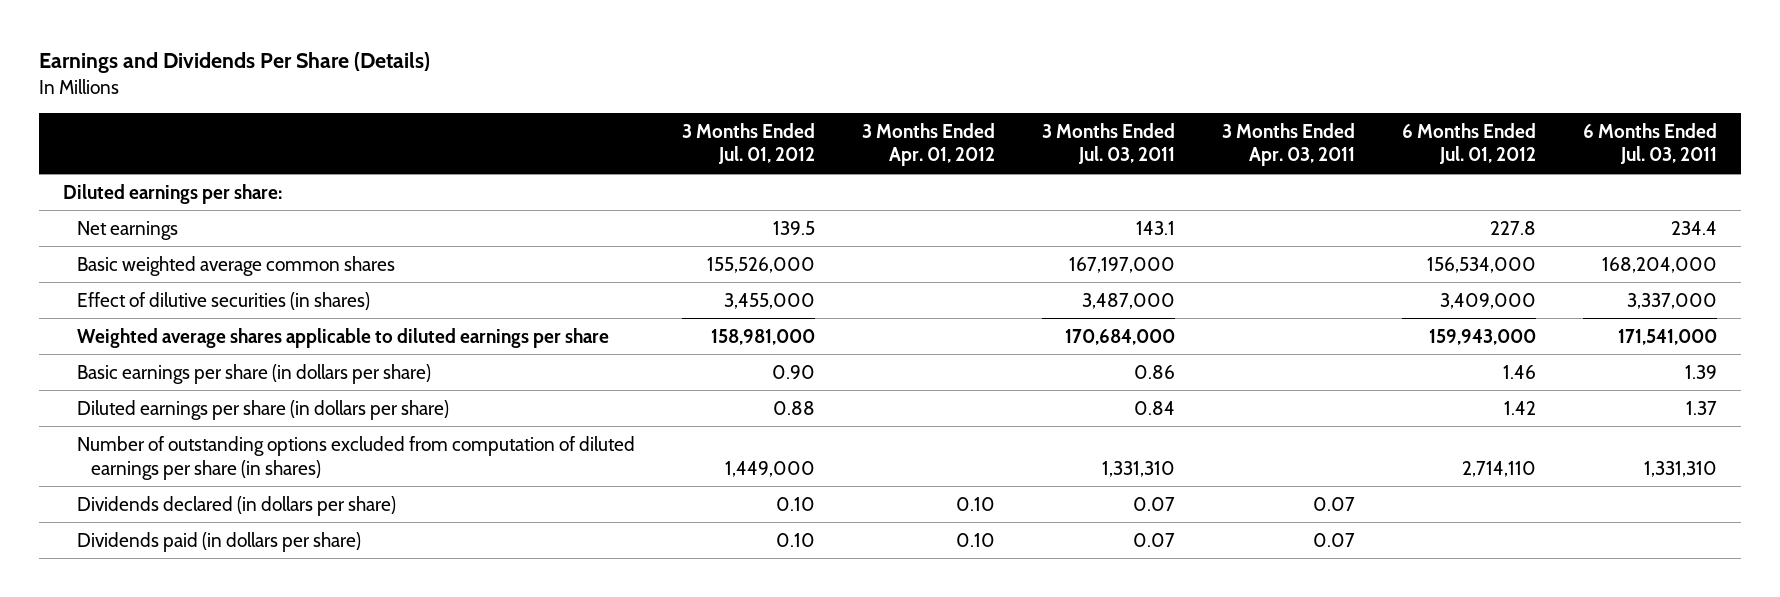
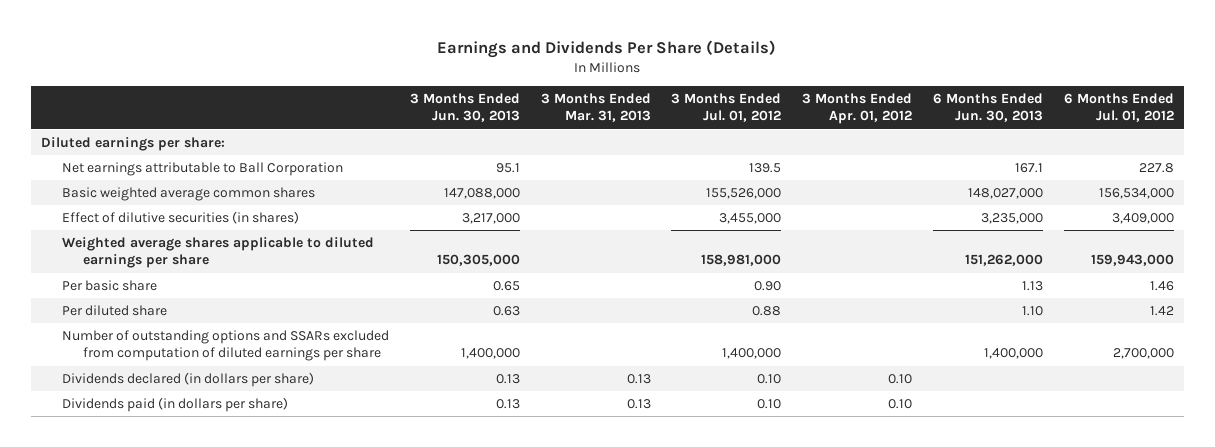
- | 3 Months Ended Jul. 01, 2012 | 3 Months Ended Apr. 01, 2012 | 3 Months Ended Jul. 03, 2011 | 3 Months Ended Apr. 03, 2011 | 6 Months Ended Jul. 01, 2012 | 6 Months Ended Jul. 03, 2011
+ | 3 Months Ended Jun. 30, 2013 | 3 Months Ended Mar. 31, 2013 | 3 Months Ended Jul. 01, 2012 | 3 Months Ended Apr. 01, 2012 | 6 Months Ended Jun. 30, 2013 | 6 Months Ended Jul. 01, 2012
- Net earnings | 139.5 | | 143.1 | | 227.8 | 234.4
+ Net earnings attributable to Ball Corporation | 95.1 | | 139.5 | | 167.1 | 227.8
- Basic earnings per share (in dollars per share) | 0.90 | | 0.86 | | 1.46 | 1.39
- Diluted earnings per share (in dollars per share) | 0.88 | | 0.84 | | 1.42 | 1.37
- Number of outstanding options excluded from computation of diluted earnings per share (in shares) | 1,449,000 | | 1,331,310 | | 2,714,110 | 1,331,310
+ Per basic share | 0.65 | | 0.90 | | 1.13 | 1.46
+ Per diluted share | 0.63 | | 0.88 | | 1.10 | 1.42
+ Number of outstanding options and SSARs excluded from computation of diluted earnings per share | 1,400,000 | | 1,400,000 | | 1,400,000 | 2,700,000

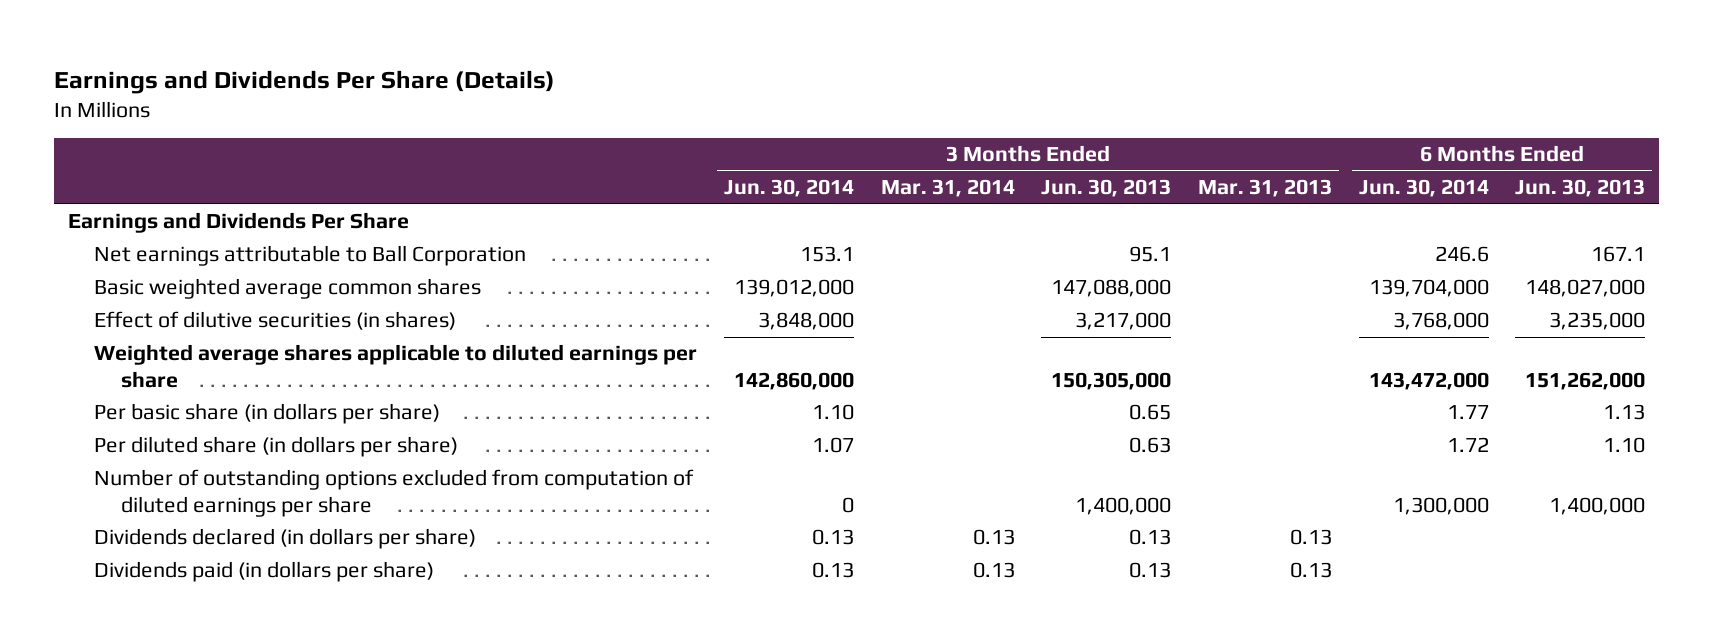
- | 3 Months Ended Jun. 30, 2013 | 3 Months Ended Mar. 31, 2013 | 3 Months Ended Jul. 01, 2012 | 3 Months Ended Apr. 01, 2012 | 6 Months Ended Jun. 30, 2013 | 6 Months Ended Jul. 01, 2012
+ | 3 Months Ended Jun. 30, 2014 | 3 Months Ended Mar. 31, 2014 | 3 Months Ended Jun. 30, 2013 | 3 Months Ended Mar. 31, 2013 | 6 Months Ended Jun. 30, 2014 | 6 Months Ended Jun. 30, 2013
- Diluted earnings per share:
+ Earnings and Dividends Per Share
- Per basic share | 0.65 | | 0.90 | | 1.13 | 1.46
- Per diluted share | 0.63 | | 0.88 | | 1.10 | 1.42
- Number of outstanding options and SSARs excluded from computation of diluted earnings per share | 1,400,000 | | 1,400,000 | | 1,400,000 | 2,700,000
+ Per basic share (in dollars per share) | 1.10 | | 0.65 | | 1.77 | 1.13
+ Per diluted share (in dollars per share) | 1.07 | | 0.63 | | 1.72 | 1.10
+ Number of outstanding options excluded from computation of diluted earnings per share | 0 | | 1,400,000 | | 1,300,000 | 1,400,000

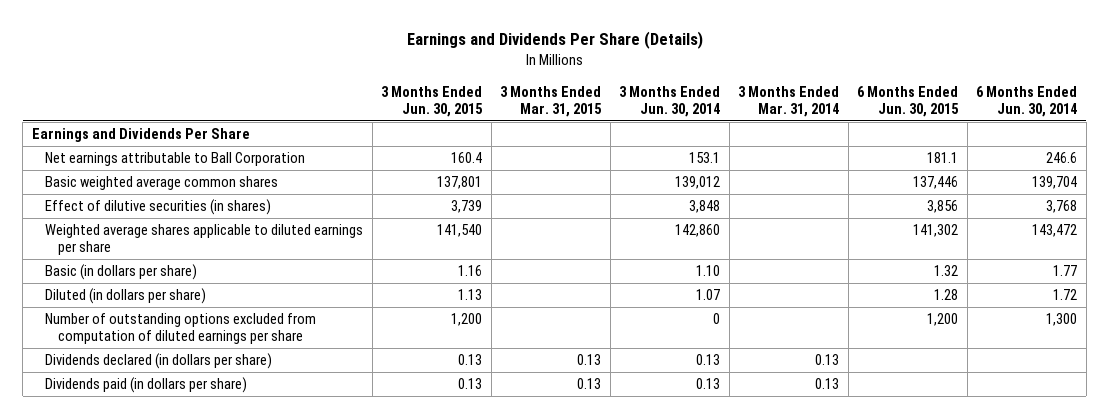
- | 3 Months Ended Jun. 30, 2014 | 3 Months Ended Mar. 31, 2014 | 3 Months Ended Jun. 30, 2013 | 3 Months Ended Mar. 31, 2013 | 6 Months Ended Jun. 30, 2014 | 6 Months Ended Jun. 30, 2013
+ | 3 Months Ended Jun. 30, 2015 | 3 Months Ended Mar. 31, 2015 | 3 Months Ended Jun. 30, 2014 | 3 Months Ended Mar. 31, 2014 | 6 Months Ended Jun. 30, 2015 | 6 Months Ended Jun. 30, 2014
- Basic weighted average common shares | 139,012,000 | | 147,088,000 | | 139,704,000 | 148,027,000
- Effect of dilutive securities (in shares) | 3,848,000 | | 3,217,000 | | 3,768,000 | 3,235,000
- Weighted average shares applicable to diluted earnings per share | 142,860,000 | | 150,305,000 | | 143,472,000 | 151,262,000
- Per basic share (in dollars per share) | 1.10 | | 0.65 | | 1.77 | 1.13
- Per diluted share (in dollars per share) | 1.07 | | 0.63 | | 1.72 | 1.10
- Number of outstanding options excluded from computation of diluted earnings per share | 0 | | 1,400,000 | | 1,300,000 | 1,400,000
+ Basic weighted average common shares | 137,801 | | 139,012 | | 137,446 | 139,704
+ Effect of dilutive securities (in shares) | 3,739 | | 3,848 | | 3,856 | 3,768
+ Weighted average shares applicable to diluted earnings per share | 141,540 | | 142,860 | | 141,302 | 143,472
+ Basic (in dollars per share) | 1.16 | | 1.10 | | 1.32 | 1.77
+ Diluted (in dollars per share) | 1.13 | | 1.07 | | 1.28 | 1.72
+ Number of outstanding options excluded from computation of diluted earnings per share | 1,200 | | 0 | | 1,200 | 1,300

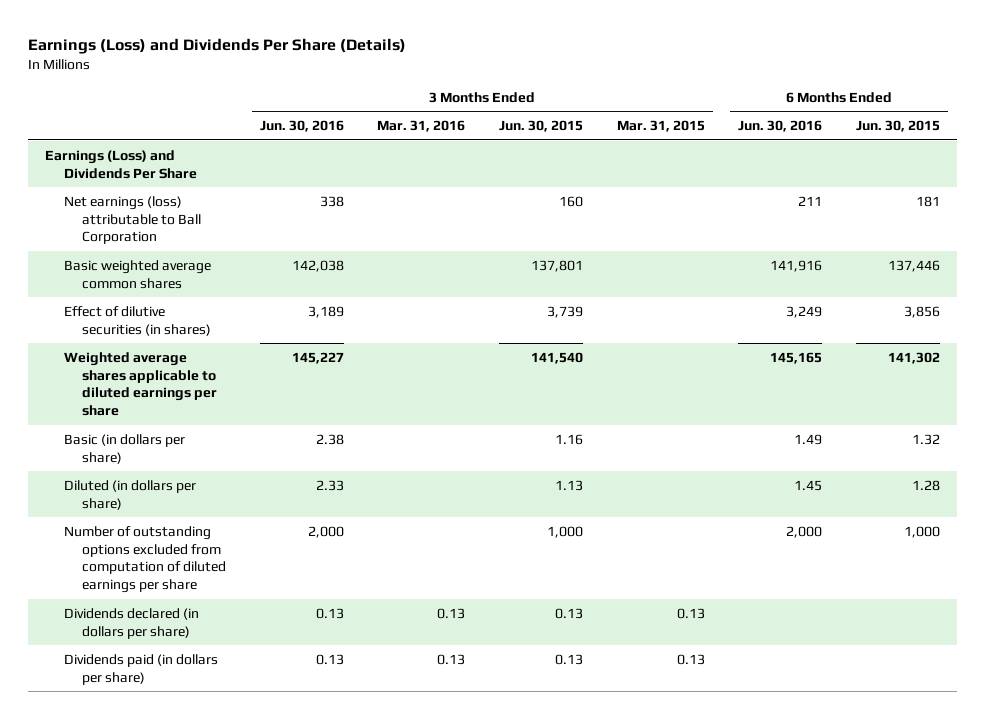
- Earnings and Dividends Per Share (Details)
+ Earnings (Loss) and Dividends Per Share (Details)
- | 3 Months Ended Jun. 30, 2015 | 3 Months Ended Mar. 31, 2015 | 3 Months Ended Jun. 30, 2014 | 3 Months Ended Mar. 31, 2014 | 6 Months Ended Jun. 30, 2015 | 6 Months Ended Jun. 30, 2014
+ | 3 Months Ended Jun. 30, 2016 | 3 Months Ended Mar. 31, 2016 | 3 Months Ended Jun. 30, 2015 | 3 Months Ended Mar. 31, 2015 | 6 Months Ended Jun. 30, 2016 | 6 Months Ended Jun. 30, 2015
- Earnings and Dividends Per Share
- Net earnings attributable to Ball Corporation | 160.4 | | 153.1 | | 181.1 | 246.6
+ Earnings (Loss) and Dividends Per Share
+ Net earnings (loss) attributable to Ball Corporation | 338 | | 160 | | 211 | 181
- Number of outstanding options excluded from computation of diluted earnings per share | 1,200 | | 0 | | 1,200 | 1,300
+ Number of outstanding options excluded from computation of diluted earnings per share | 2,000 | | 1,000 | | 2,000 | 1,000

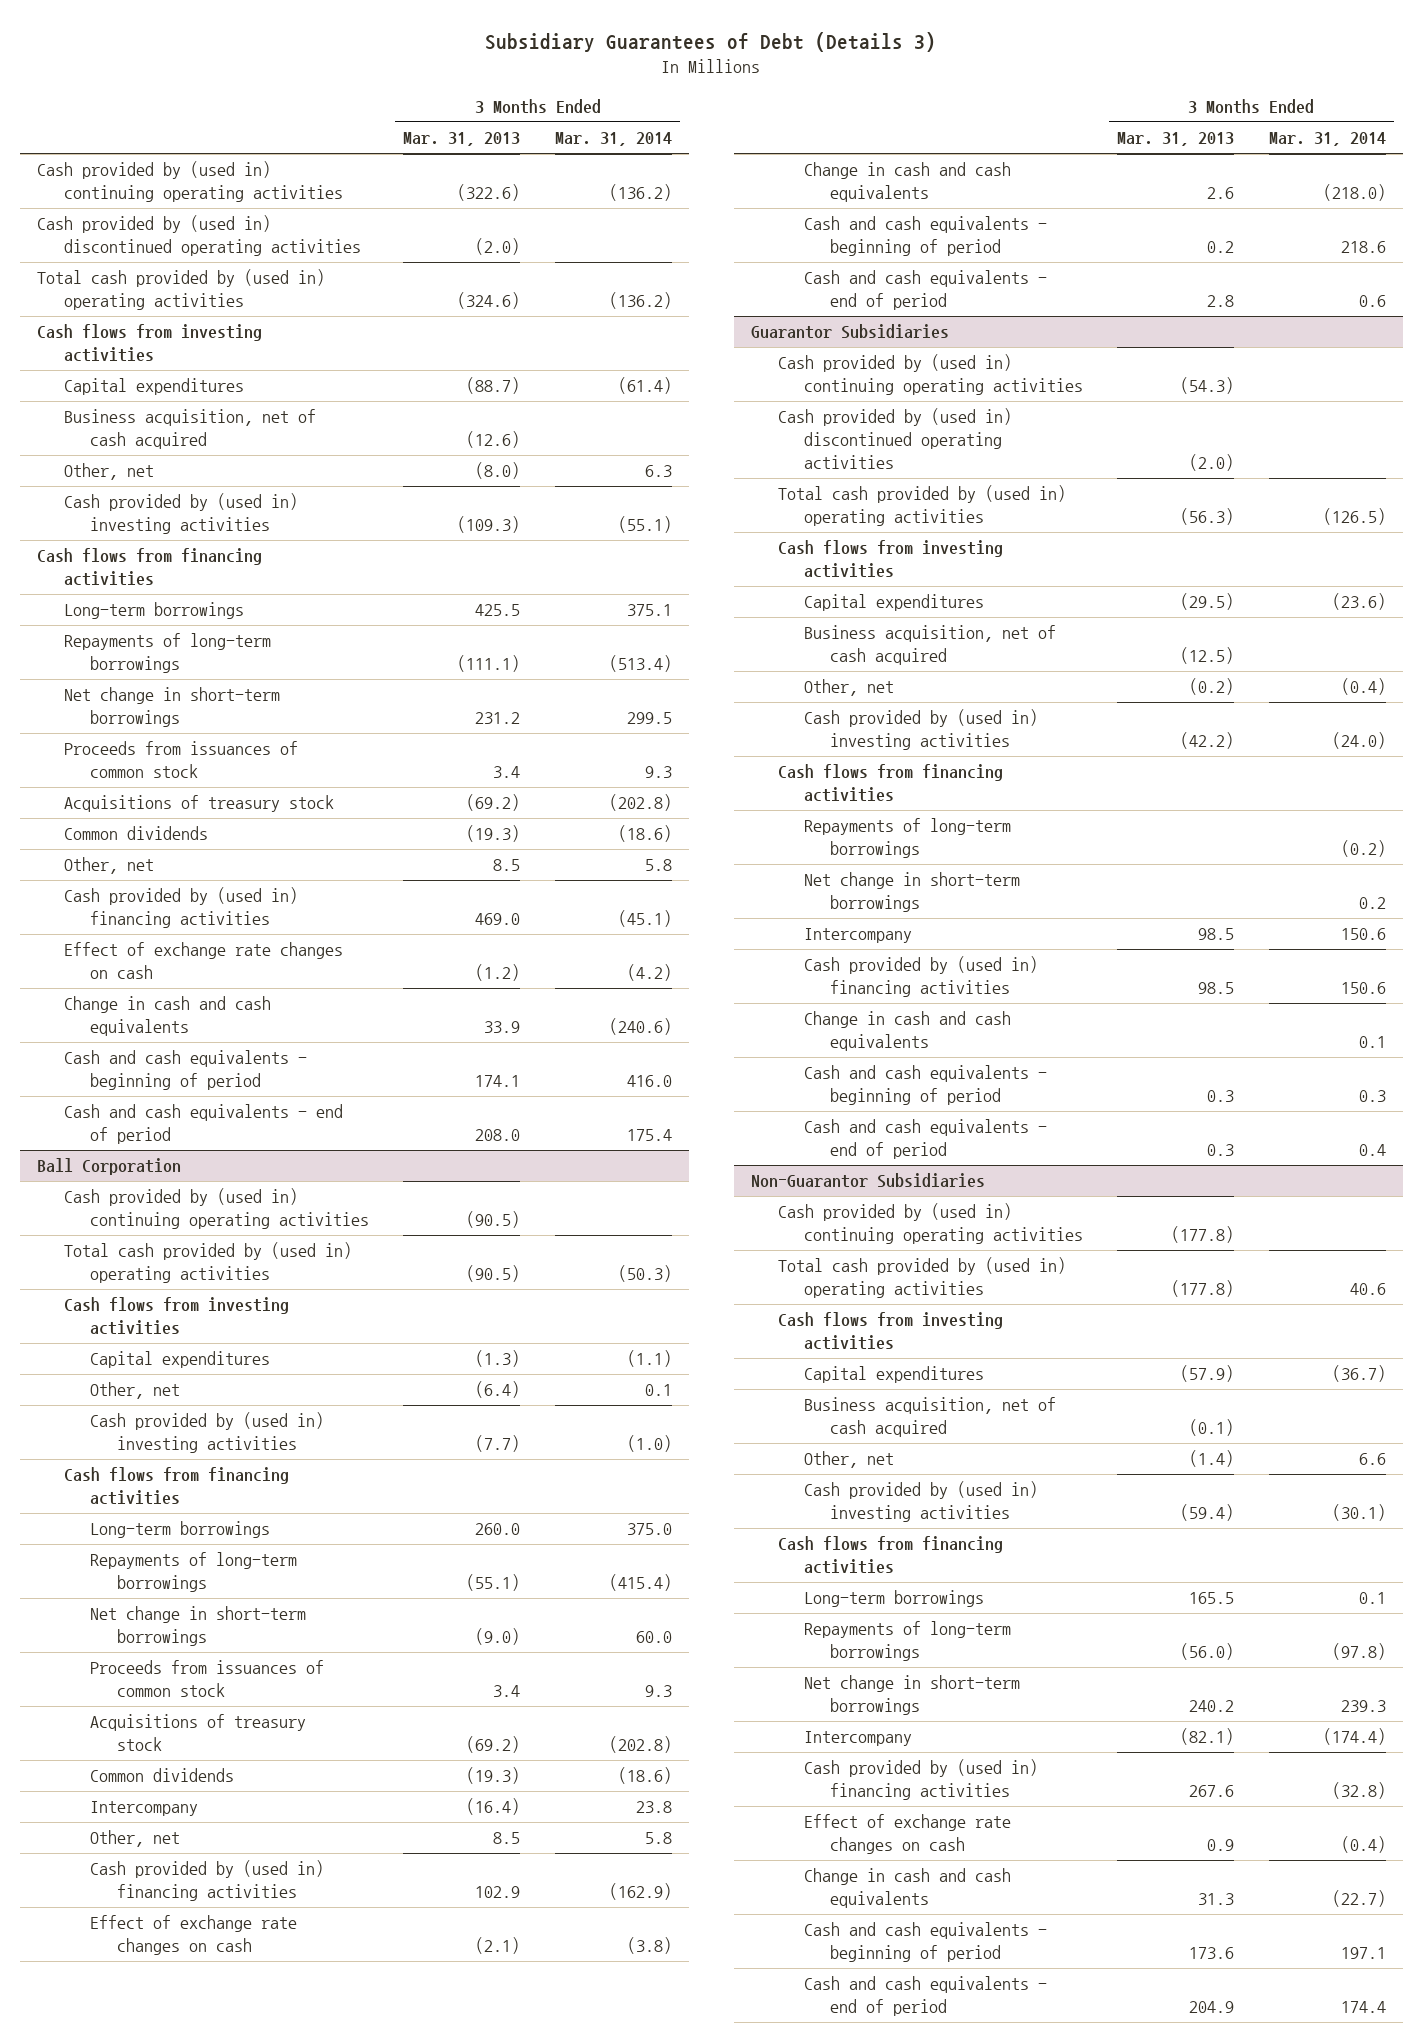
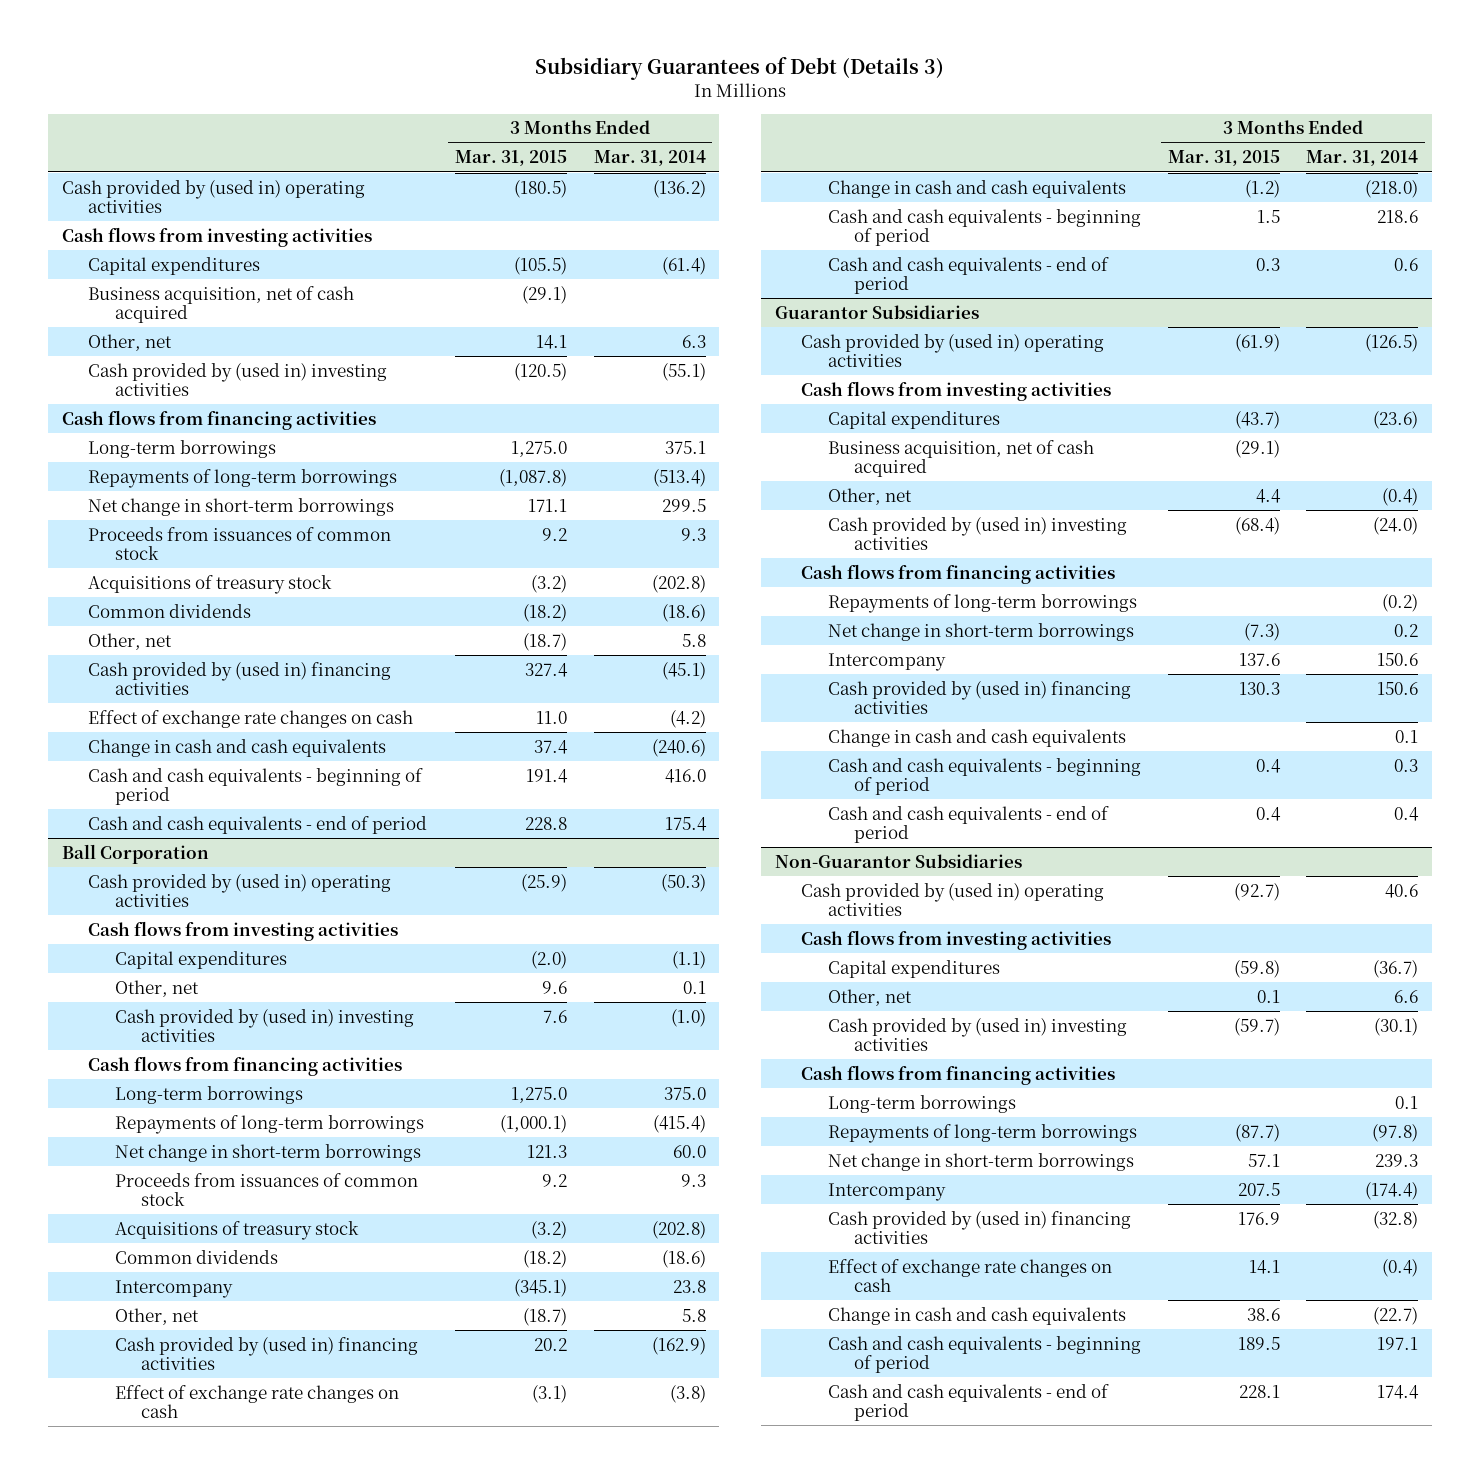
- | 3 Months Ended Mar. 31, 2013 | 3 Months Ended Mar. 31, 2014
+ | 3 Months Ended Mar. 31, 2015 | 3 Months Ended Mar. 31, 2014
- Cash provided by (used in) continuing operating activities | (322.6) | (136.2)
- Cash provided by (used in) discontinued operating activities | (2.0) |
- Total cash provided by (used in) operating activities | (324.6) | (136.2)
+ Cash provided by (used in) operating activities | (180.5) | (136.2)
@ Ball Corporation
- Cash provided by (used in) continuing operating activities | (90.5) |
- Total cash provided by (used in) operating activities | (90.5) | (50.3)
+ Cash provided by (used in) operating activities | (25.9) | (50.3)
@ Guarantor Subsidiaries
- Cash provided by (used in) continuing operating activities | (54.3) |
- Cash provided by (used in) discontinued operating activities | (2.0) |
- Total cash provided by (used in) operating activities | (56.3) | (126.5)
+ Cash provided by (used in) operating activities | (61.9) | (126.5)
@ Non-Guarantor Subsidiaries
- Cash provided by (used in) continuing operating activities | (177.8) |
- Total cash provided by (used in) operating activities | (177.8) | 40.6
+ Cash provided by (used in) operating activities | (92.7) | 40.6
- Business acquisition, net of cash acquired | (0.1) |

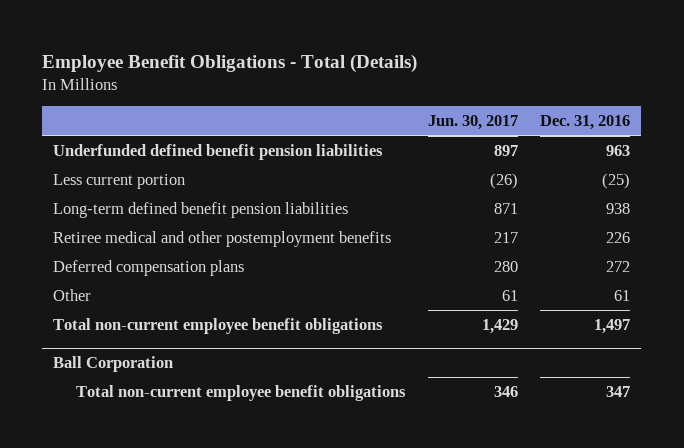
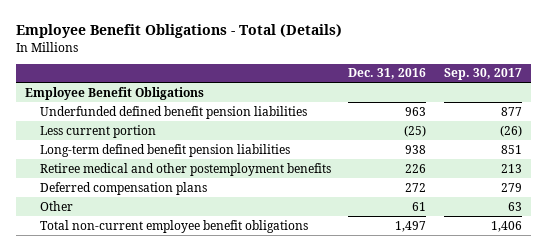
- | Jun. 30, 2017 | Dec. 31, 2016
+ | Dec. 31, 2016 | Sep. 30, 2017
+ Employee Benefit Obligations
- Ball Corporation
- Total non-current employee benefit obligations | 346 | 347

